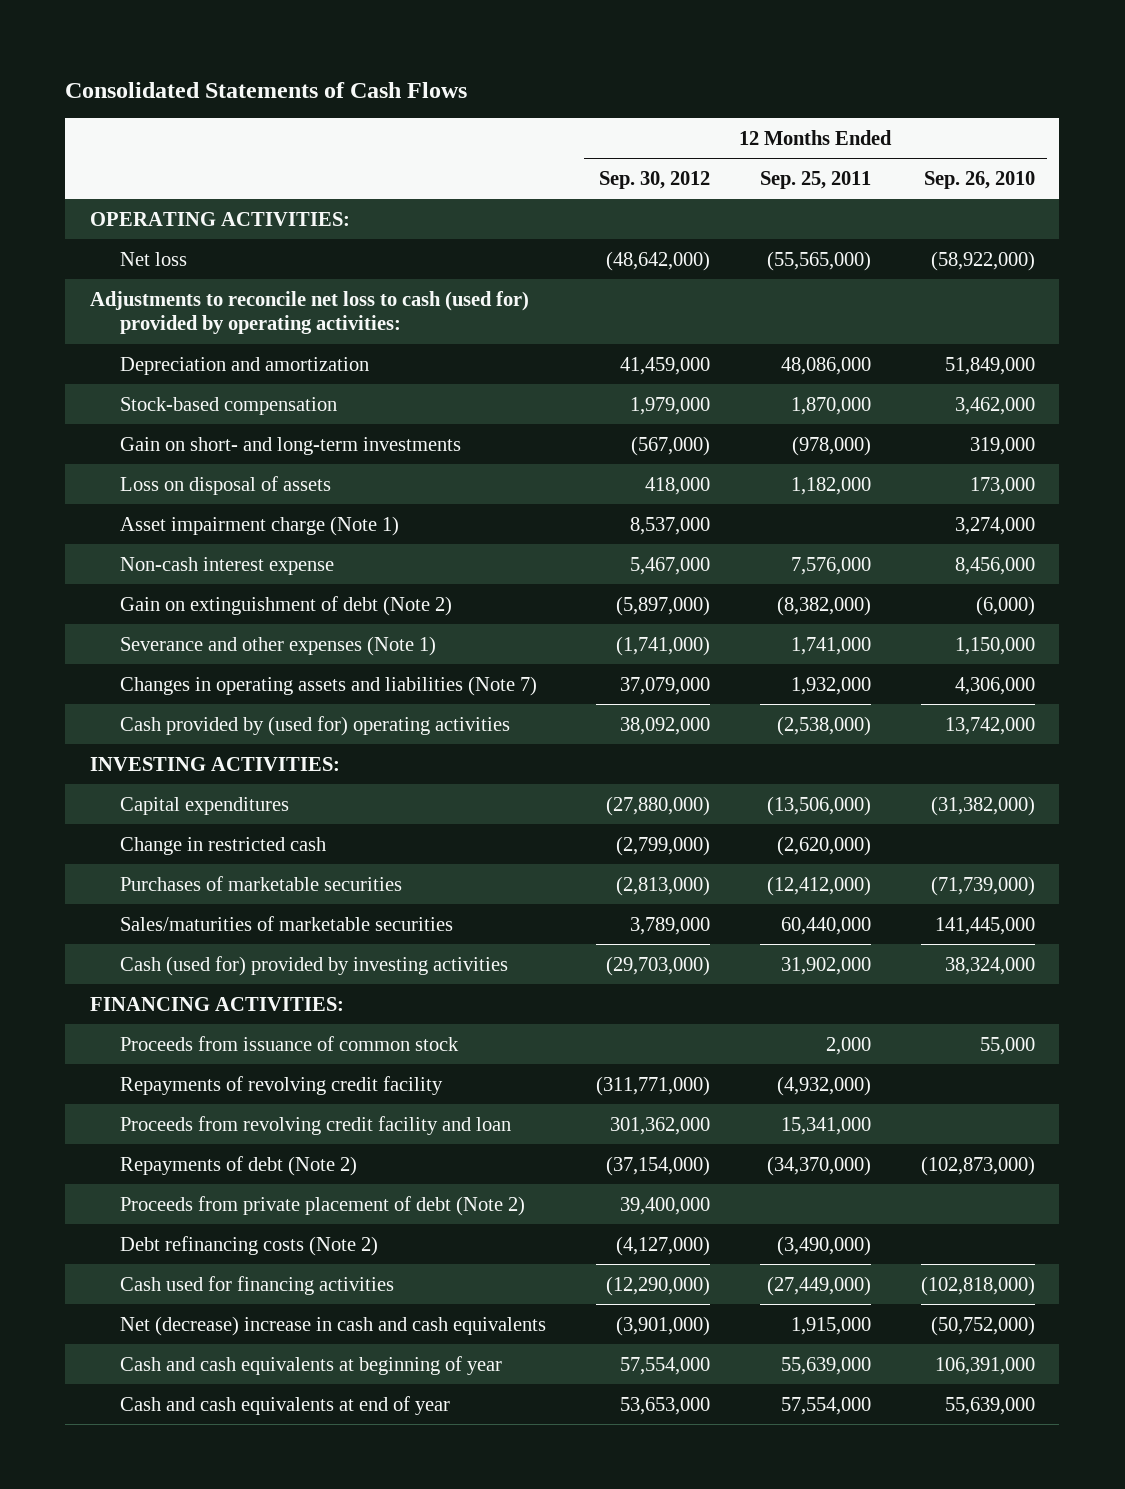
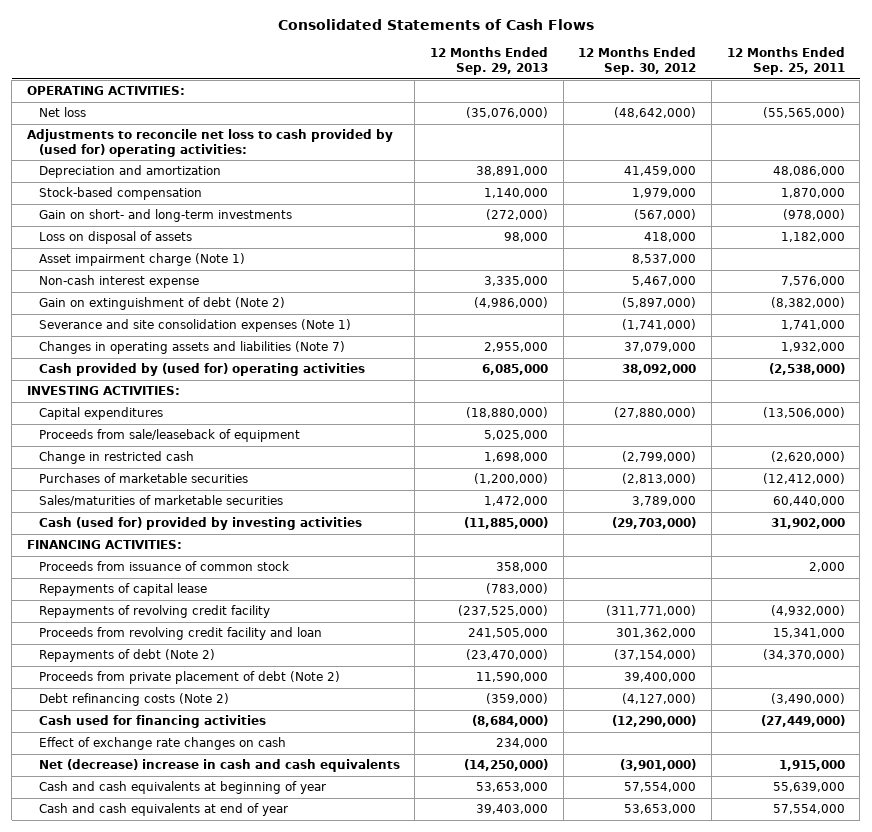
- | 12 Months Ended Sep. 30, 2012 | 12 Months Ended Sep. 25, 2011 | 12 Months Ended Sep. 26, 2010
+ | 12 Months Ended Sep. 29, 2013 | 12 Months Ended Sep. 30, 2012 | 12 Months Ended Sep. 25, 2011
- Adjustments to reconcile net loss to cash (used for) provided by operating activities:
+ Adjustments to reconcile net loss to cash provided by (used for) operating activities:
- Severance and other expenses (Note 1) | (1,741,000) | 1,741,000 | 1,150,000
+ Severance and site consolidation expenses (Note 1) | | (1,741,000) | 1,741,000
+ Proceeds from sale/leaseback of equipment | 5,025,000 | |
+ Repayments of capital lease | (783,000) | |
+ Effect of exchange rate changes on cash | 234,000 | |

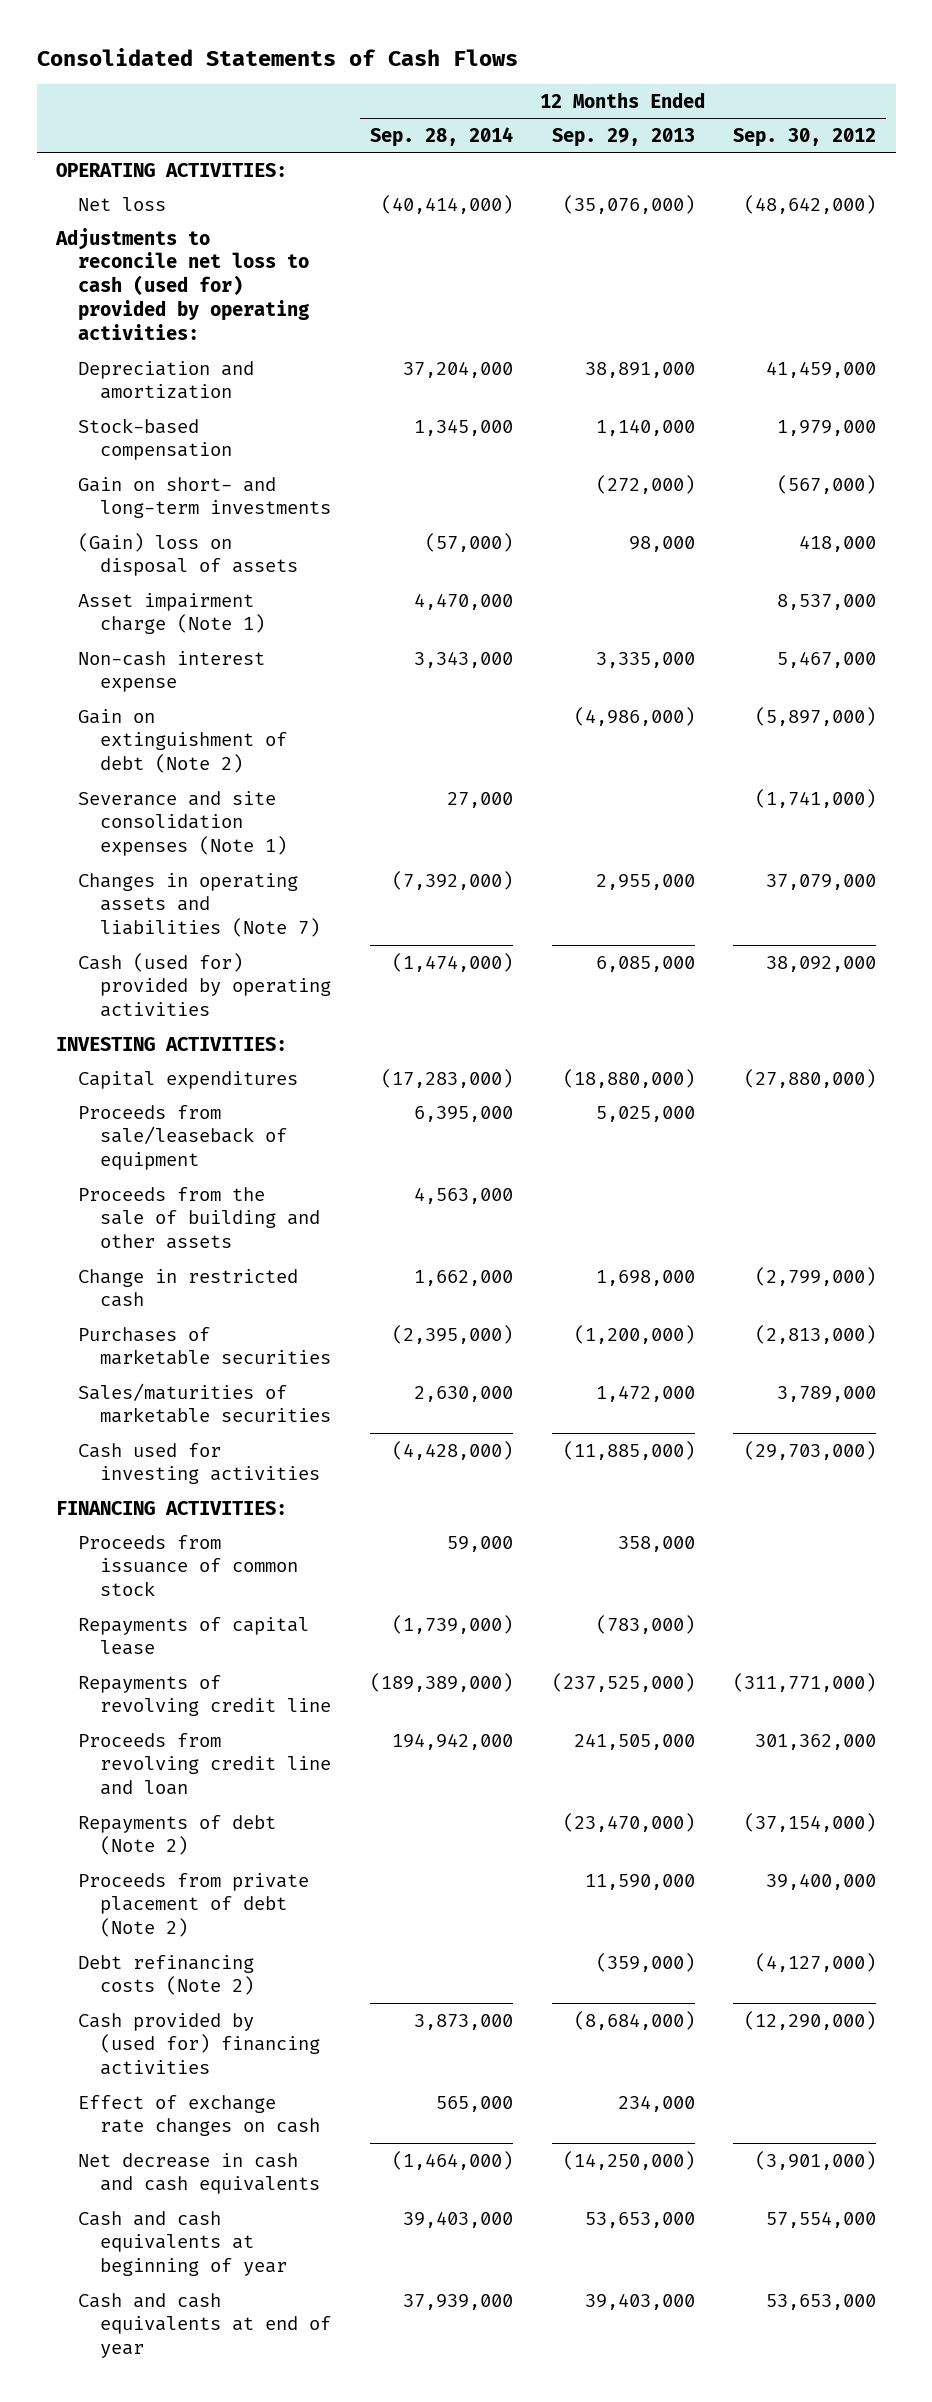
- | 12 Months Ended Sep. 29, 2013 | 12 Months Ended Sep. 30, 2012 | 12 Months Ended Sep. 25, 2011
+ | 12 Months Ended Sep. 28, 2014 | 12 Months Ended Sep. 29, 2013 | 12 Months Ended Sep. 30, 2012
- Adjustments to reconcile net loss to cash provided by (used for) operating activities:
+ Adjustments to reconcile net loss to cash (used for) provided by operating activities:
- Loss on disposal of assets | 98,000 | 418,000 | 1,182,000
+ (Gain) loss on disposal of assets | (57,000) | 98,000 | 418,000
- Cash provided by (used for) operating activities | 6,085,000 | 38,092,000 | (2,538,000)
+ Cash (used for) provided by operating activities | (1,474,000) | 6,085,000 | 38,092,000
+ Proceeds from the sale of building and other assets | 4,563,000 | |
- Cash (used for) provided by investing activities | (11,885,000) | (29,703,000) | 31,902,000
+ Cash used for investing activities | (4,428,000) | (11,885,000) | (29,703,000)
- Repayments of revolving credit facility | (237,525,000) | (311,771,000) | (4,932,000)
- Proceeds from revolving credit facility and loan | 241,505,000 | 301,362,000 | 15,341,000
+ Repayments of revolving credit line | (189,389,000) | (237,525,000) | (311,771,000)
+ Proceeds from revolving credit line and loan | 194,942,000 | 241,505,000 | 301,362,000
- Cash used for financing activities | (8,684,000) | (12,290,000) | (27,449,000)
+ Cash provided by (used for) financing activities | 3,873,000 | (8,684,000) | (12,290,000)
- Net (decrease) increase in cash and cash equivalents | (14,250,000) | (3,901,000) | 1,915,000
+ Net decrease in cash and cash equivalents | (1,464,000) | (14,250,000) | (3,901,000)

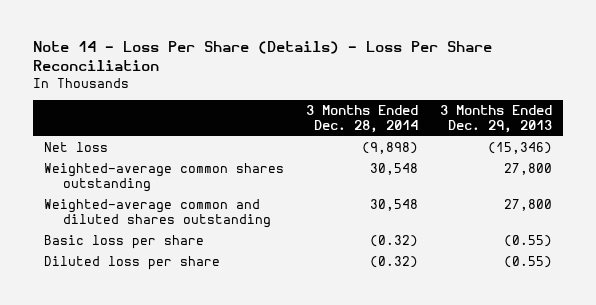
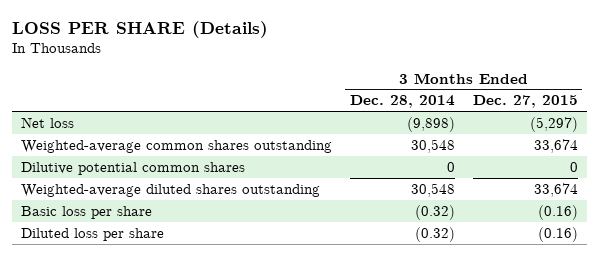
- Note 14 - Loss Per Share (Details) - Loss Per Share Reconciliation
+ LOSS PER SHARE (Details)
- | 3 Months Ended Dec. 28, 2014 | 3 Months Ended Dec. 29, 2013
+ | 3 Months Ended Dec. 28, 2014 | 3 Months Ended Dec. 27, 2015
- Weighted-average common and diluted shares outstanding | 30,548 | 27,800
+ Dilutive potential common shares | 0 | 0
+ Weighted-average diluted shares outstanding | 30,548 | 33,674

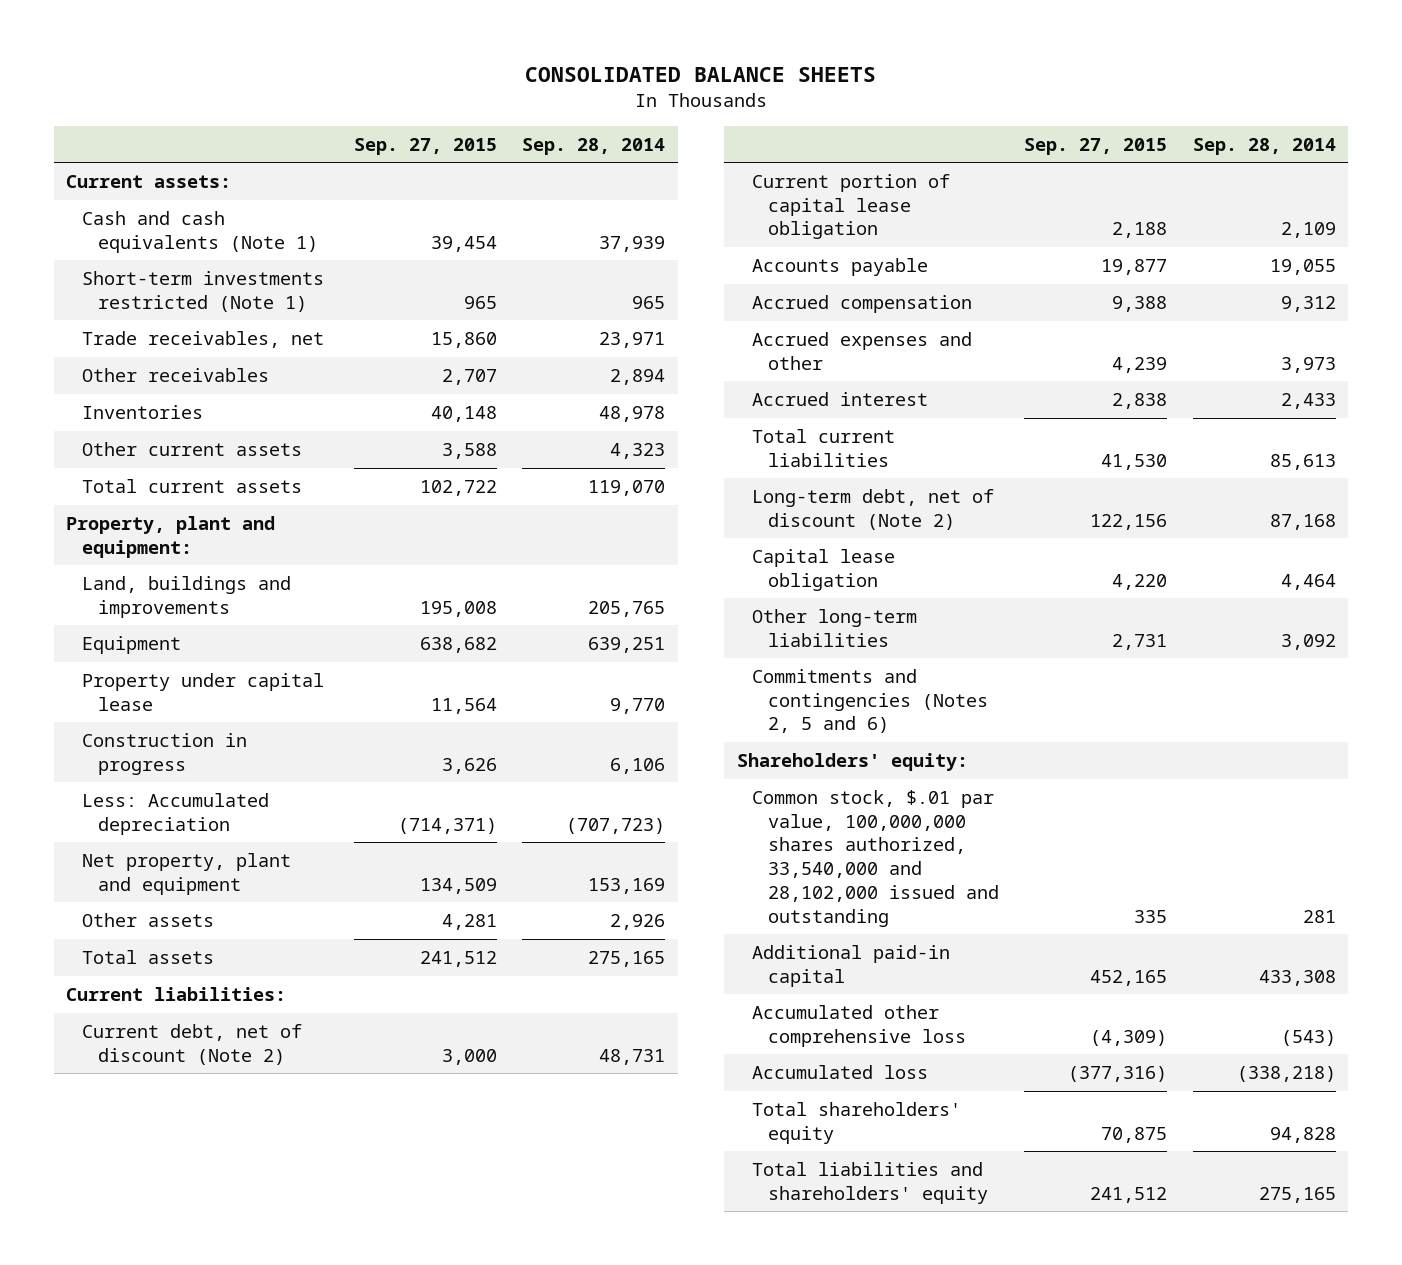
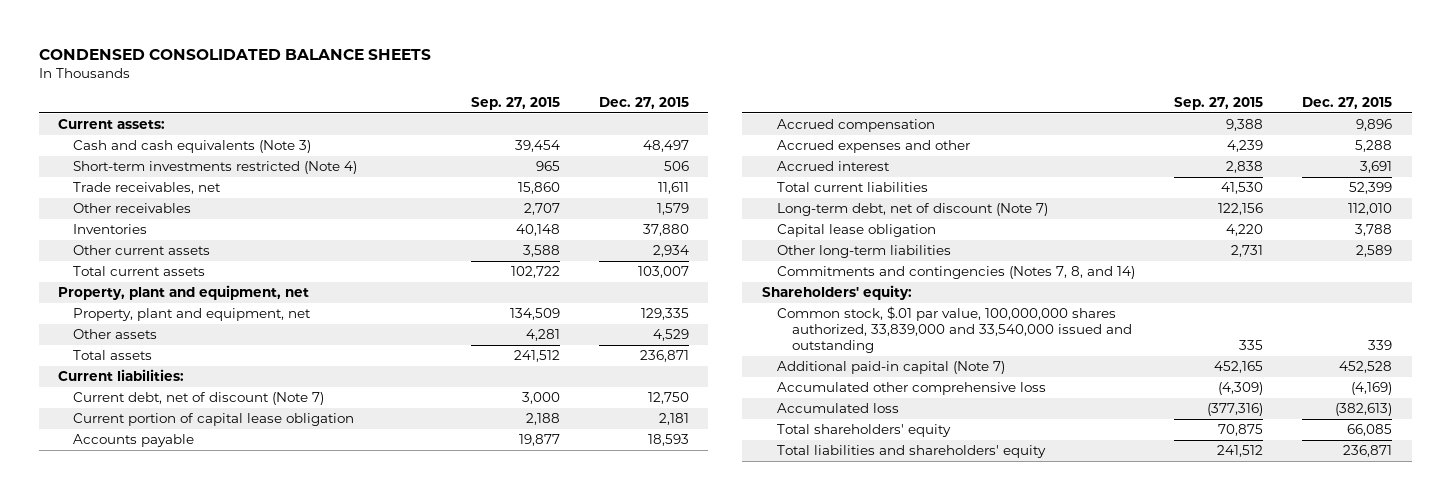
- CONSOLIDATED BALANCE SHEETS
+ CONDENSED CONSOLIDATED BALANCE SHEETS
- | Sep. 27, 2015 | Sep. 28, 2014
+ | Sep. 27, 2015 | Dec. 27, 2015
- Cash and cash equivalents (Note 1) | 39,454 | 37,939
- Short-term investments restricted (Note 1) | 965 | 965
+ Cash and cash equivalents (Note 3) | 39,454 | 48,497
+ Short-term investments restricted (Note 4) | 965 | 506
- Property, plant and equipment:
- Land, buildings and improvements | 195,008 | 205,765
- Equipment | 638,682 | 639,251
- Property under capital lease | 11,564 | 9,770
- Construction in progress | 3,626 | 6,106
- Less: Accumulated depreciation | (714,371) | (707,723)
- Net property, plant and equipment | 134,509 | 153,169
+ Property, plant and equipment, net
+ Property, plant and equipment, net | 134,509 | 129,335
- Current debt, net of discount (Note 2) | 3,000 | 48,731
+ Current debt, net of discount (Note 7) | 3,000 | 12,750
- Long-term debt, net of discount (Note 2) | 122,156 | 87,168
+ Long-term debt, net of discount (Note 7) | 122,156 | 112,010
- Commitments and contingencies (Notes 2, 5 and 6)
+ Commitments and contingencies (Notes 7, 8, and 14)
- Common stock, $.01 par value, 100,000,000 shares authorized, 33,540,000 and 28,102,000 issued and outstanding | 335 | 281
- Additional paid-in capital | 452,165 | 433,308
+ Common stock, $.01 par value, 100,000,000 shares authorized, 33,839,000 and 33,540,000 issued and outstanding | 335 | 339
+ Additional paid-in capital (Note 7) | 452,165 | 452,528

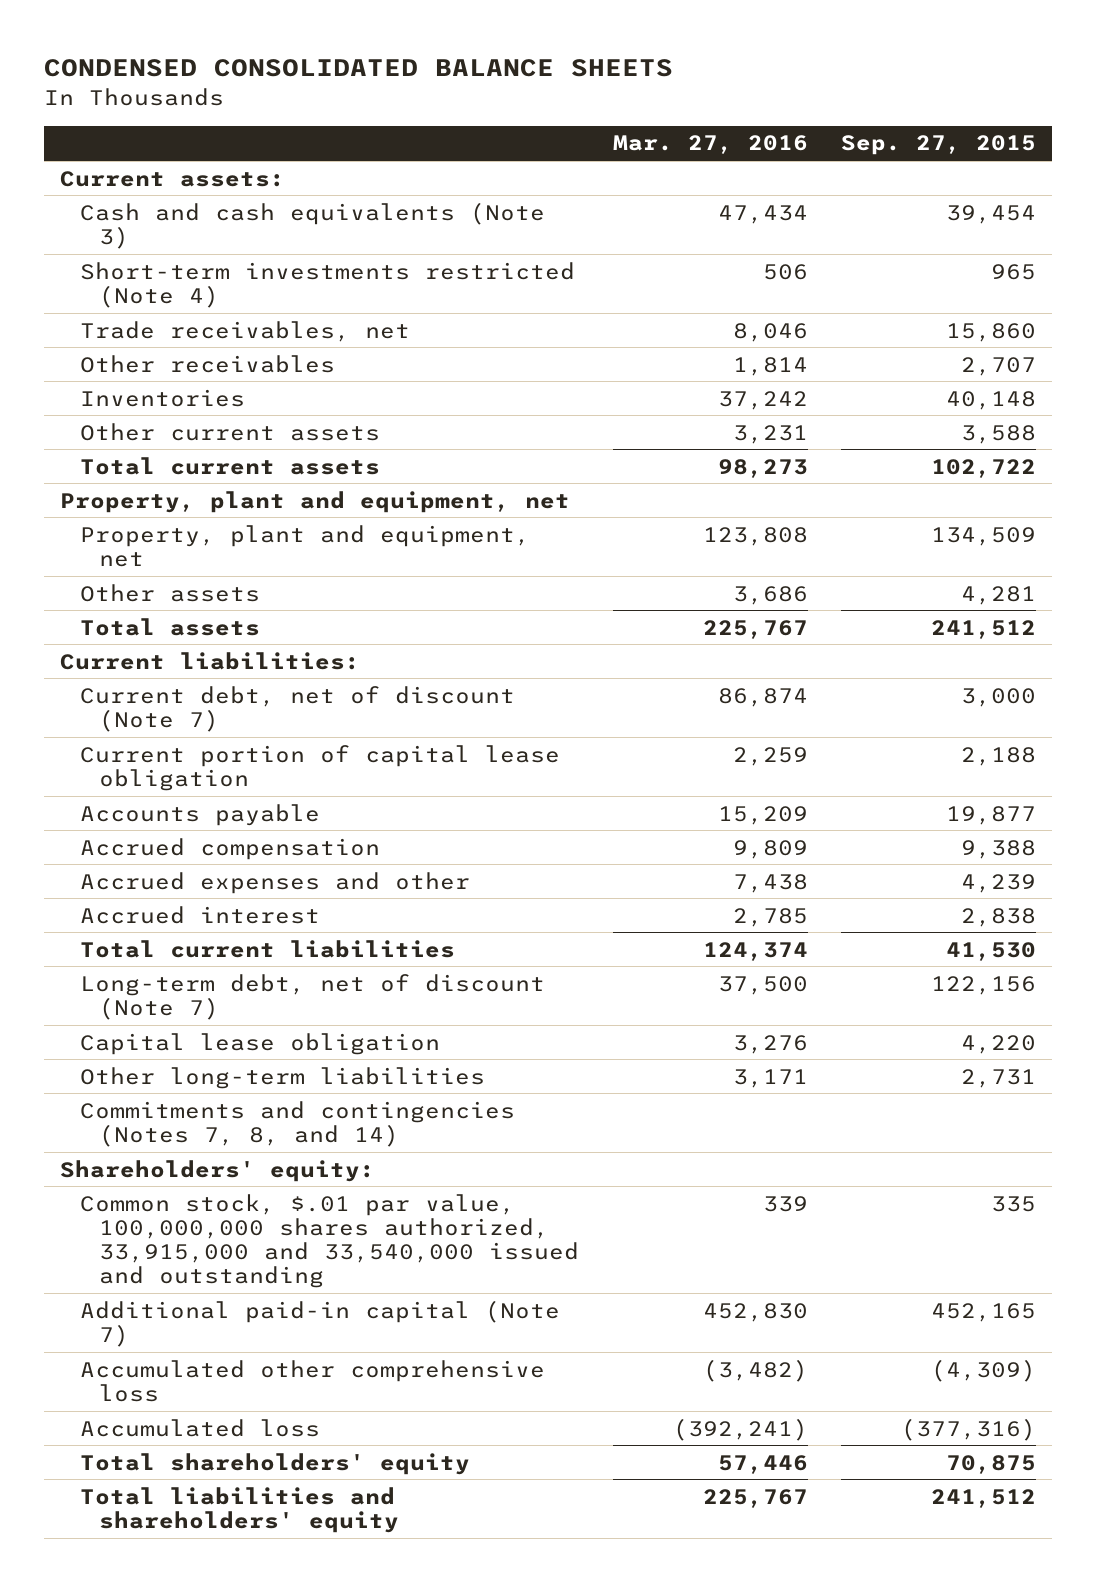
- | Sep. 27, 2015 | Dec. 27, 2015
+ | Mar. 27, 2016 | Sep. 27, 2015
- Common stock, $.01 par value, 100,000,000 shares authorized, 33,839,000 and 33,540,000 issued and outstanding | 335 | 339
+ Common stock, $.01 par value, 100,000,000 shares authorized, 33,915,000 and 33,540,000 issued and outstanding | 339 | 335

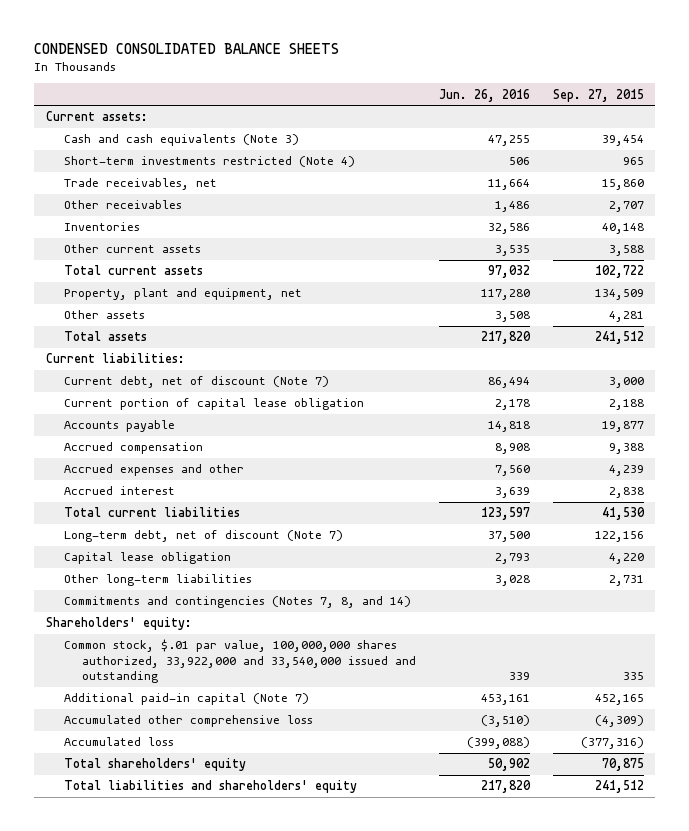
- | Mar. 27, 2016 | Sep. 27, 2015
+ | Jun. 26, 2016 | Sep. 27, 2015
- Property, plant and equipment, net
- Common stock, $.01 par value, 100,000,000 shares authorized, 33,915,000 and 33,540,000 issued and outstanding | 339 | 335
+ Common stock, $.01 par value, 100,000,000 shares authorized, 33,922,000 and 33,540,000 issued and outstanding | 339 | 335

